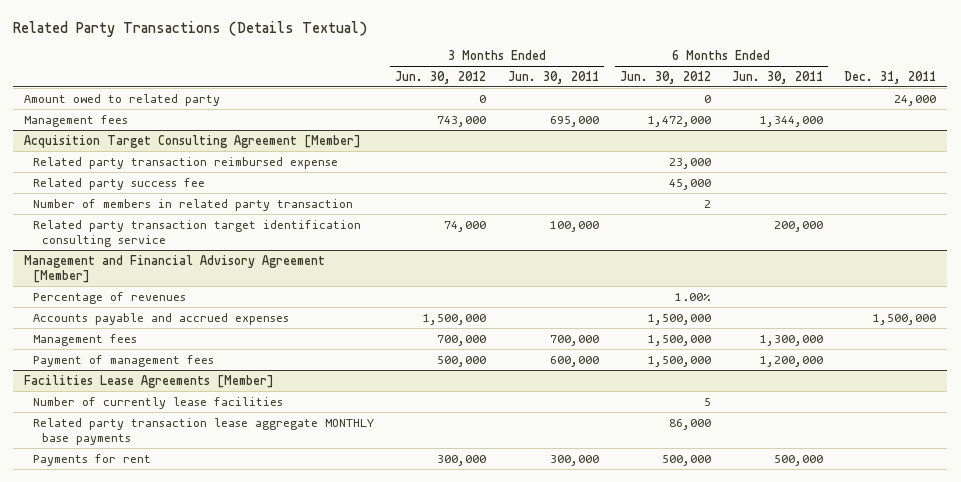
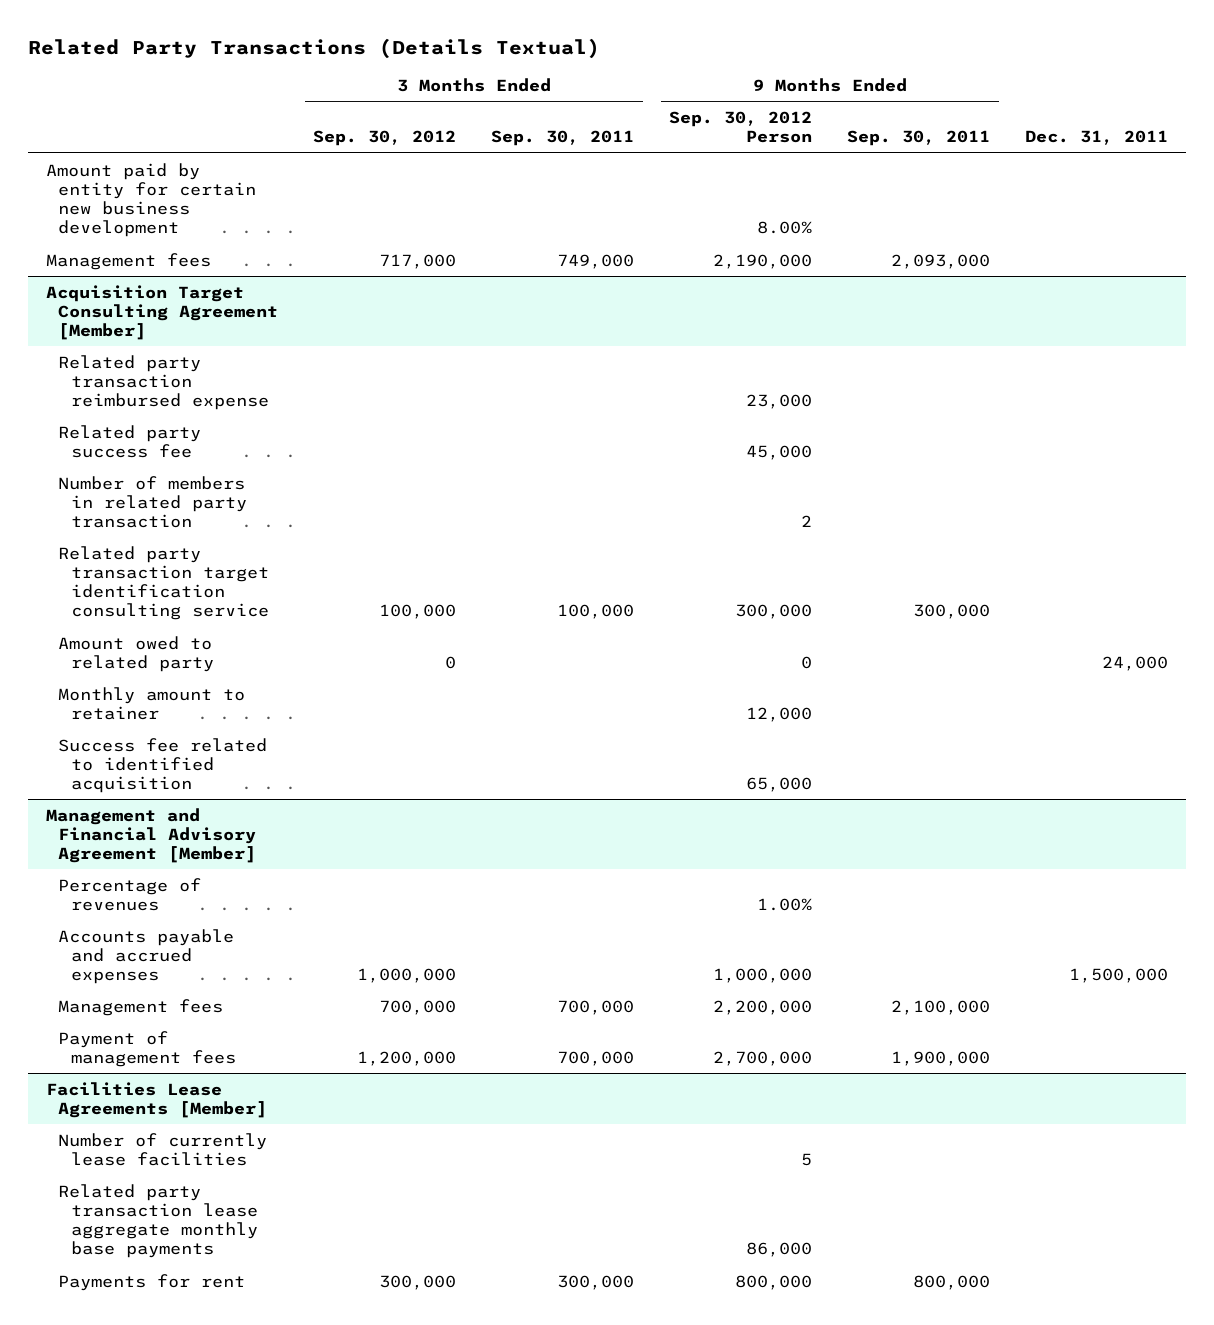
- | 3 Months Ended Jun. 30, 2012 | 3 Months Ended Jun. 30, 2011 | 6 Months Ended Jun. 30, 2012 | 6 Months Ended Jun. 30, 2011 | Dec. 31, 2011
+ | 3 Months Ended Sep. 30, 2012 | 3 Months Ended Sep. 30, 2011 | 9 Months Ended Sep. 30, 2012 Person | 9 Months Ended Sep. 30, 2011 | Dec. 31, 2011
- Amount owed to related party | 0 | | 0 | | 24,000
+ Amount paid by entity for certain new business development | | | 8.00% | |
@ Acquisition Target Consulting Agreement [Member]
+ Amount owed to related party | 0 | | 0 | | 24,000
+ Monthly amount to retainer | | | 12,000 | |
+ Success fee related to identified acquisition | | | 65,000 | |
@ Facilities Lease Agreements [Member]
- Related party transaction lease aggregate MONTHLY base payments | | | 86,000 | |
+ Related party transaction lease aggregate monthly base payments | | | 86,000 | |

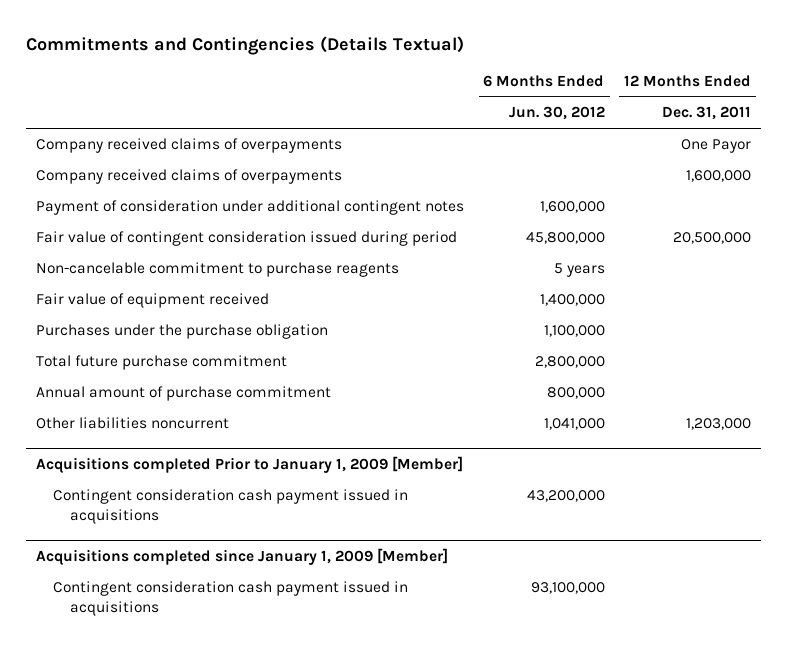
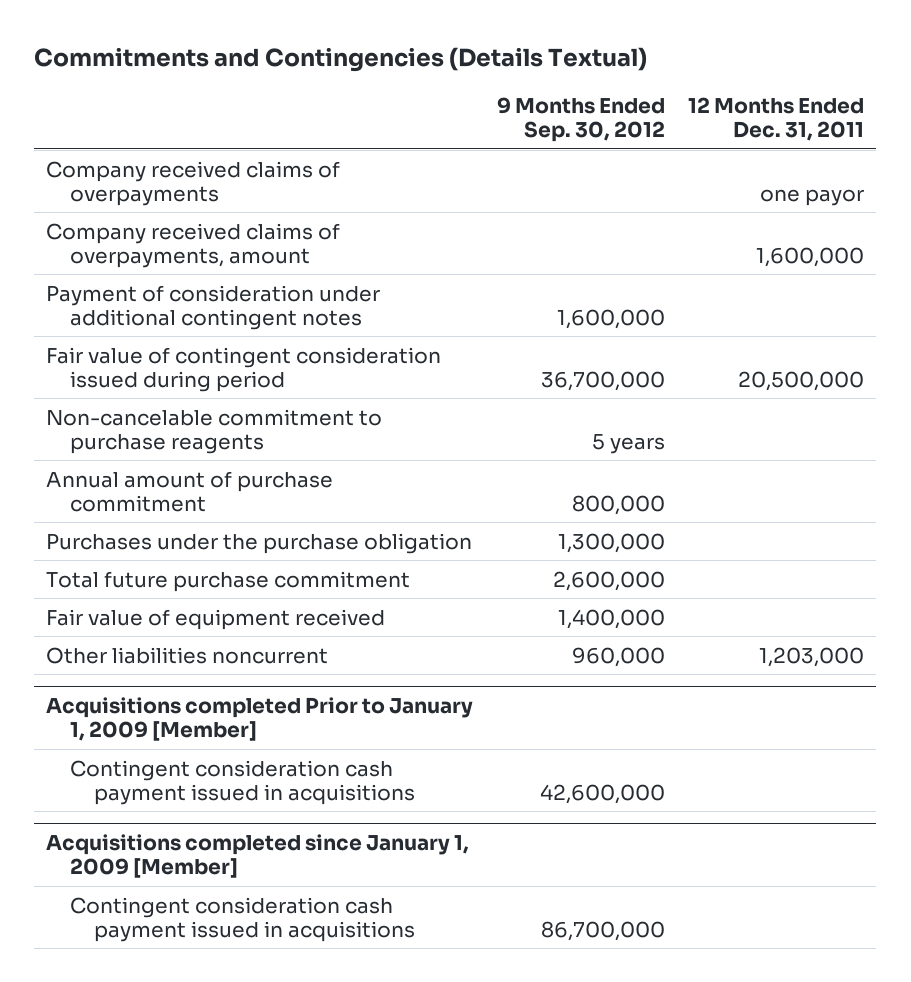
- | 6 Months Ended Jun. 30, 2012 | 12 Months Ended Dec. 31, 2011
+ | 9 Months Ended Sep. 30, 2012 | 12 Months Ended Dec. 31, 2011
- Company received claims of overpayments | | One Payor
- Company received claims of overpayments | | 1,600,000
+ Company received claims of overpayments | | one payor
+ Company received claims of overpayments, amount | | 1,600,000
moved up: Annual amount of purchase commitment | 800,000 |
moved down: Fair value of equipment received | 1,400,000 |

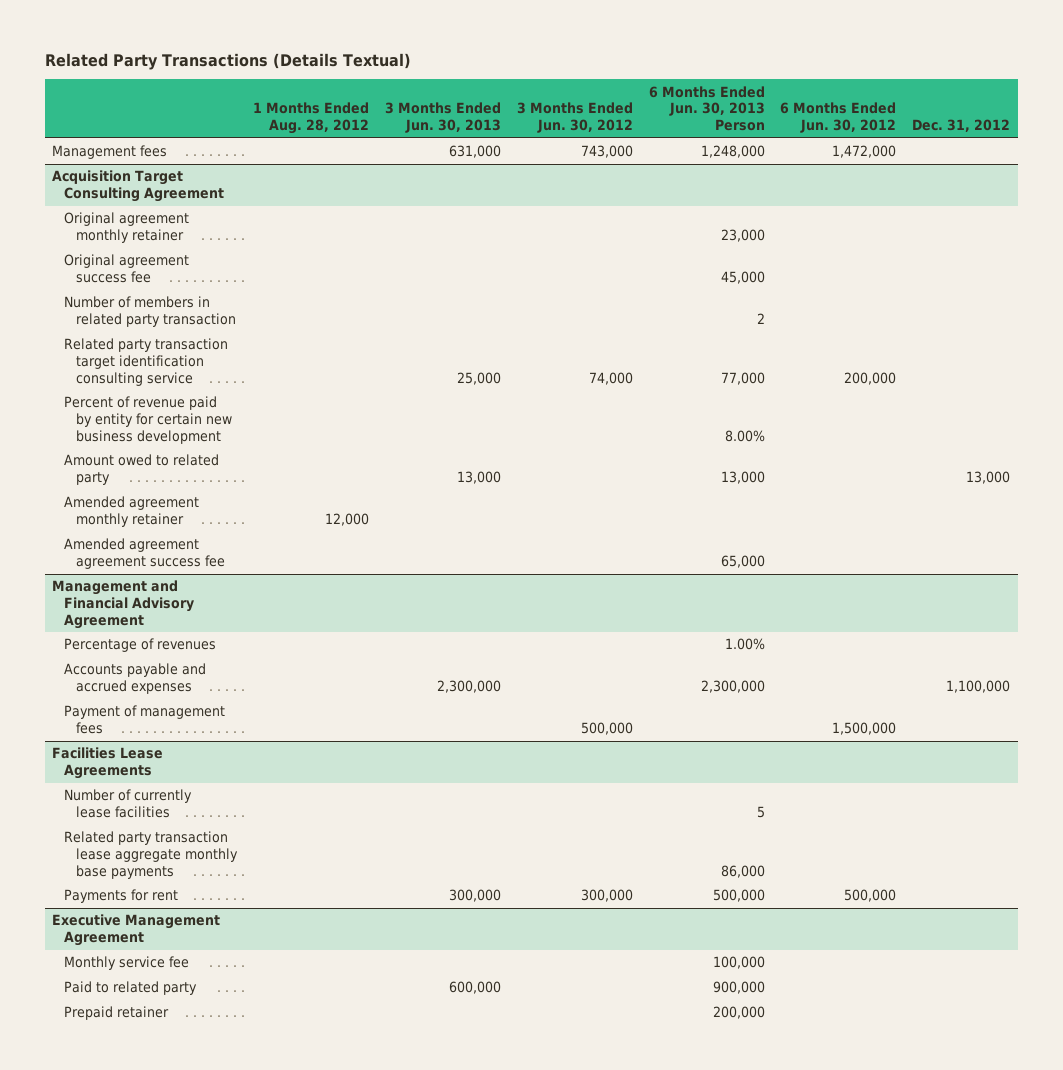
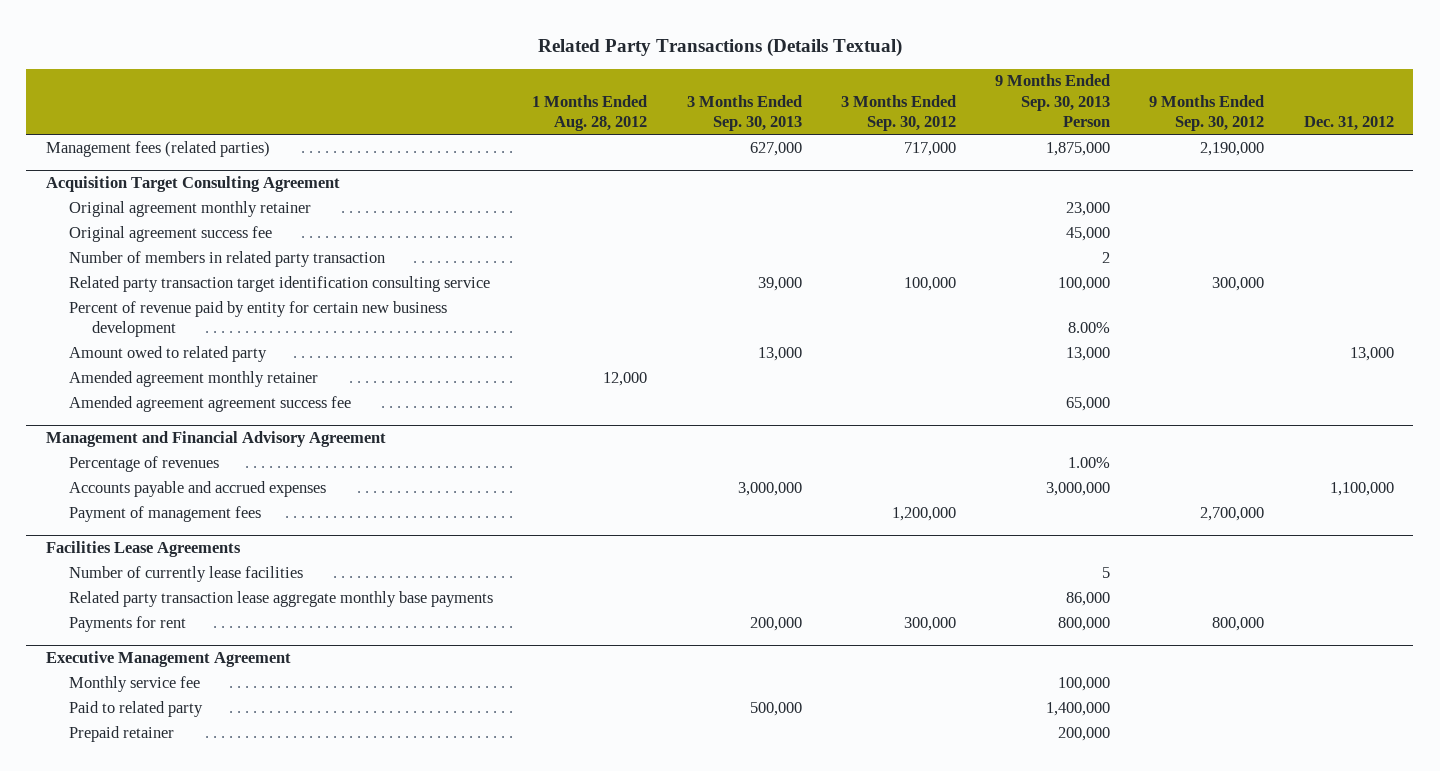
- | 1 Months Ended Aug. 28, 2012 | 3 Months Ended Jun. 30, 2013 | 3 Months Ended Jun. 30, 2012 | 6 Months Ended Jun. 30, 2013 Person | 6 Months Ended Jun. 30, 2012 | Dec. 31, 2012
+ | 1 Months Ended Aug. 28, 2012 | 3 Months Ended Sep. 30, 2013 | 3 Months Ended Sep. 30, 2012 | 9 Months Ended Sep. 30, 2013 Person | 9 Months Ended Sep. 30, 2012 | Dec. 31, 2012
- Management fees | | 631,000 | 743,000 | 1,248,000 | 1,472,000 |
+ Management fees (related parties) | | 627,000 | 717,000 | 1,875,000 | 2,190,000 |

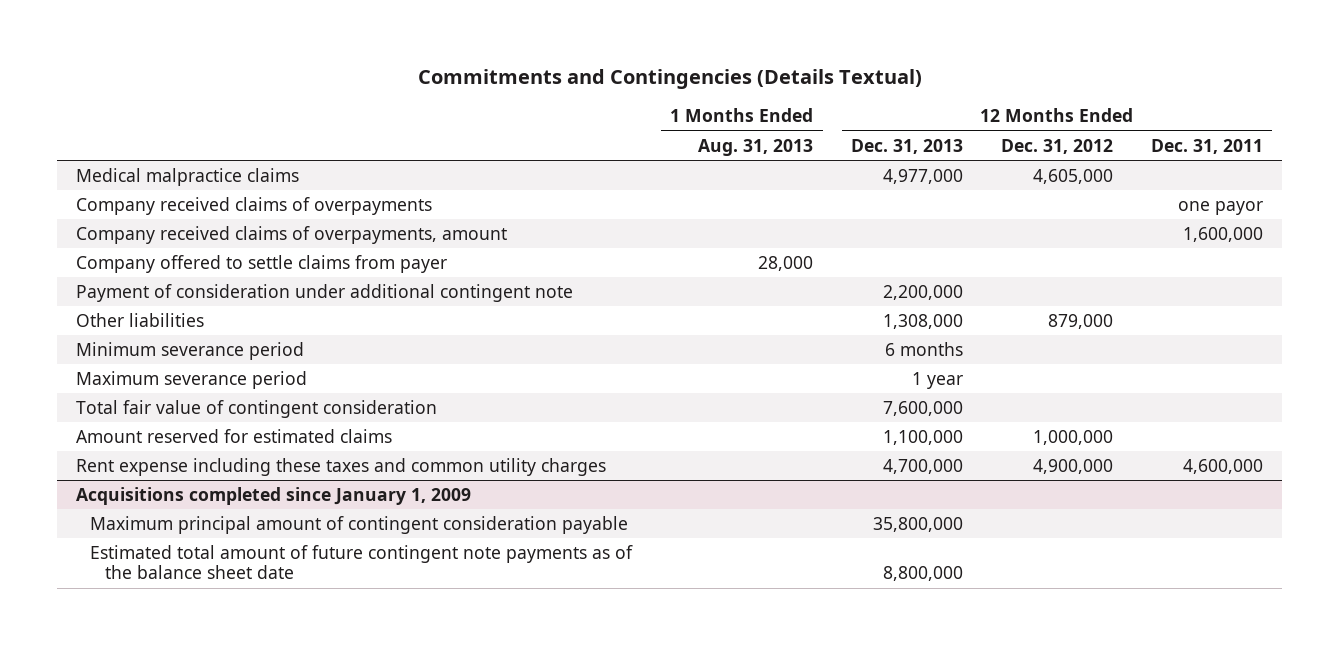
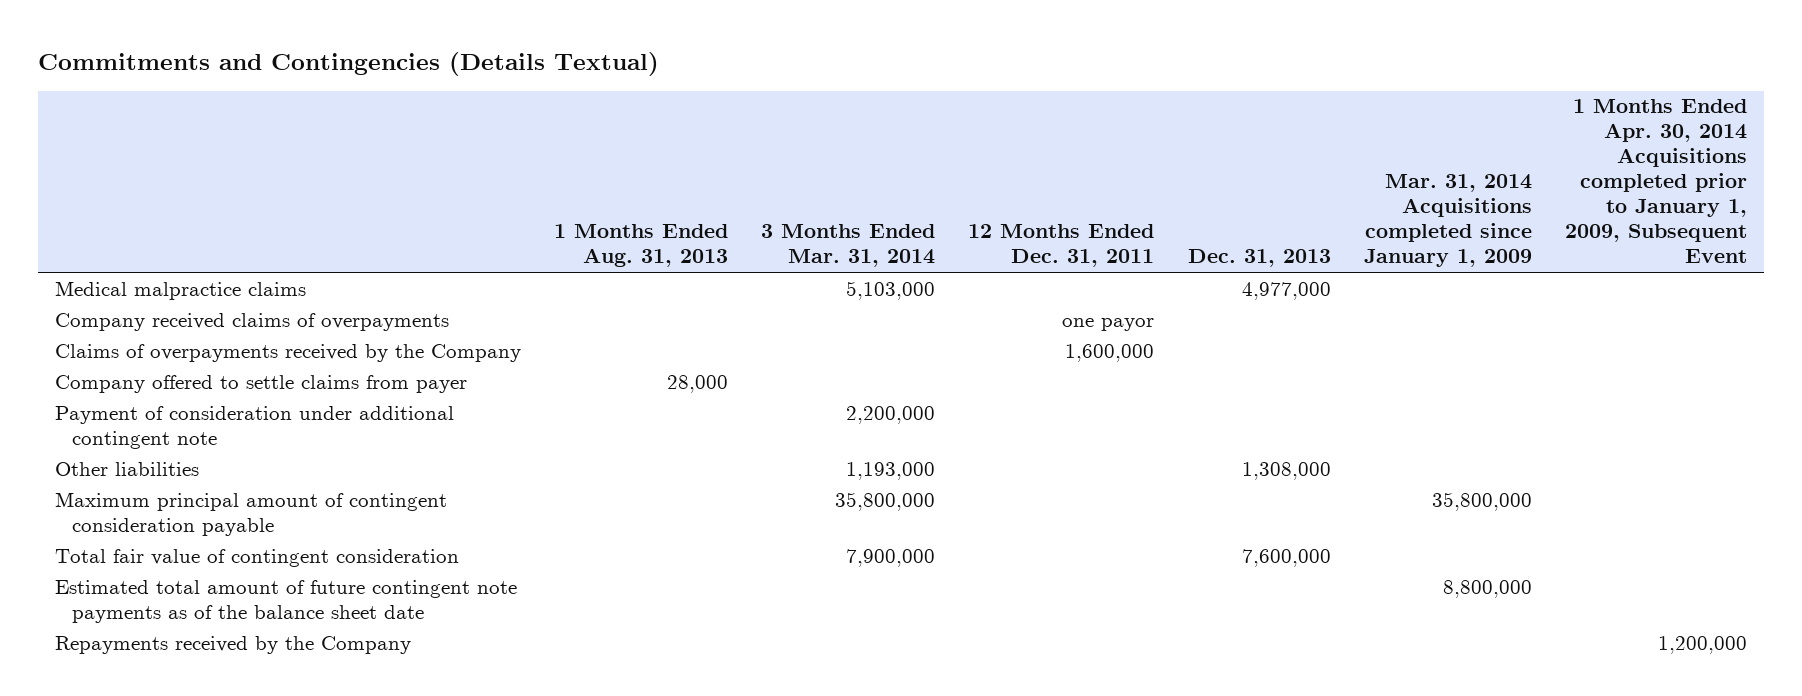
- | 1 Months Ended Aug. 31, 2013 | 12 Months Ended Dec. 31, 2013 | 12 Months Ended Dec. 31, 2012 | 12 Months Ended Dec. 31, 2011
+ | 1 Months Ended Aug. 31, 2013 | 3 Months Ended Mar. 31, 2014 | 12 Months Ended Dec. 31, 2011 | Dec. 31, 2013 | Mar. 31, 2014 Acquisitions completed since January 1, 2009 | 1 Months Ended Apr. 30, 2014 Acquisitions completed prior to January 1, 2009, Subsequent Event
- Company received claims of overpayments, amount | | | | 1,600,000
+ Claims of overpayments received by the Company | | | 1,600,000 | | |
- Minimum severance period | | 6 months | |
- Maximum severance period | | 1 year | |
+ Maximum principal amount of contingent consideration payable | | 35,800,000 | | | 35,800,000 |
- Amount reserved for estimated claims | | 1,100,000 | 1,000,000 |
- Rent expense including these taxes and common utility charges | | 4,700,000 | 4,900,000 | 4,600,000
- Acquisitions completed since January 1, 2009
- Maximum principal amount of contingent consideration payable | | 35,800,000 | |
- Estimated total amount of future contingent note payments as of the balance sheet date | | 8,800,000 | |
+ Estimated total amount of future contingent note payments as of the balance sheet date | | | | | 8,800,000 |
+ Repayments received by the Company | | | | | | 1,200,000

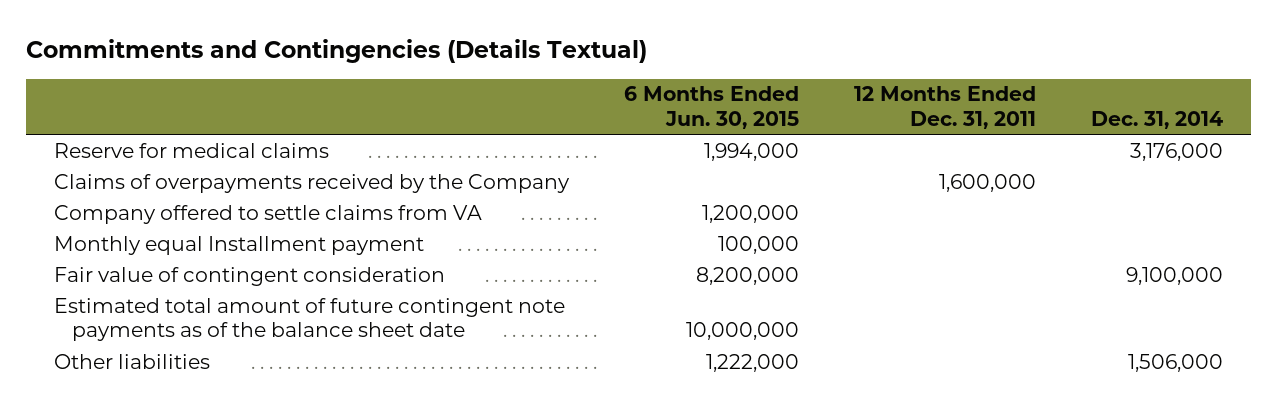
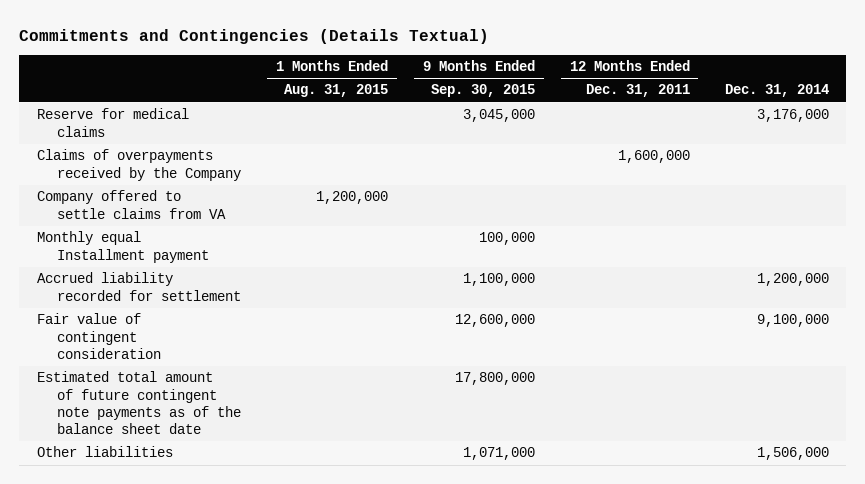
- | 6 Months Ended Jun. 30, 2015 | 12 Months Ended Dec. 31, 2011 | Dec. 31, 2014
+ | 1 Months Ended Aug. 31, 2015 | 9 Months Ended Sep. 30, 2015 | 12 Months Ended Dec. 31, 2011 | Dec. 31, 2014
+ Accrued liability recorded for settlement | | 1,100,000 | | 1,200,000

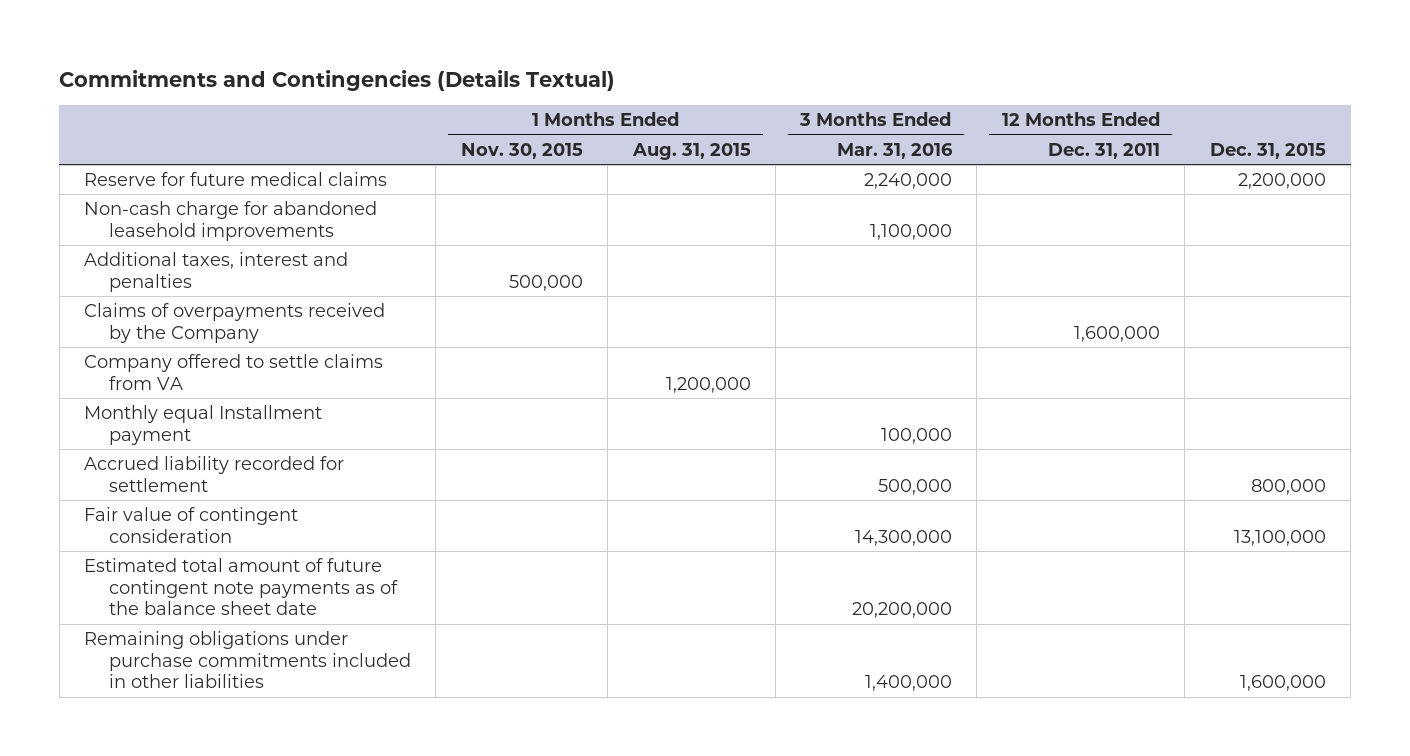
- | 1 Months Ended Aug. 31, 2015 | 9 Months Ended Sep. 30, 2015 | 12 Months Ended Dec. 31, 2011 | Dec. 31, 2014
+ | 1 Months Ended Nov. 30, 2015 | 1 Months Ended Aug. 31, 2015 | 3 Months Ended Mar. 31, 2016 | 12 Months Ended Dec. 31, 2011 | Dec. 31, 2015
- Reserve for medical claims | | 3,045,000 | | 3,176,000
+ Reserve for future medical claims | | | 2,240,000 | | 2,200,000
+ Non-cash charge for abandoned leasehold improvements | | | 1,100,000 | |
+ Additional taxes, interest and penalties | 500,000 | | | |
- Other liabilities | | 1,071,000 | | 1,506,000
+ Remaining obligations under purchase commitments included in other liabilities | | | 1,400,000 | | 1,600,000

